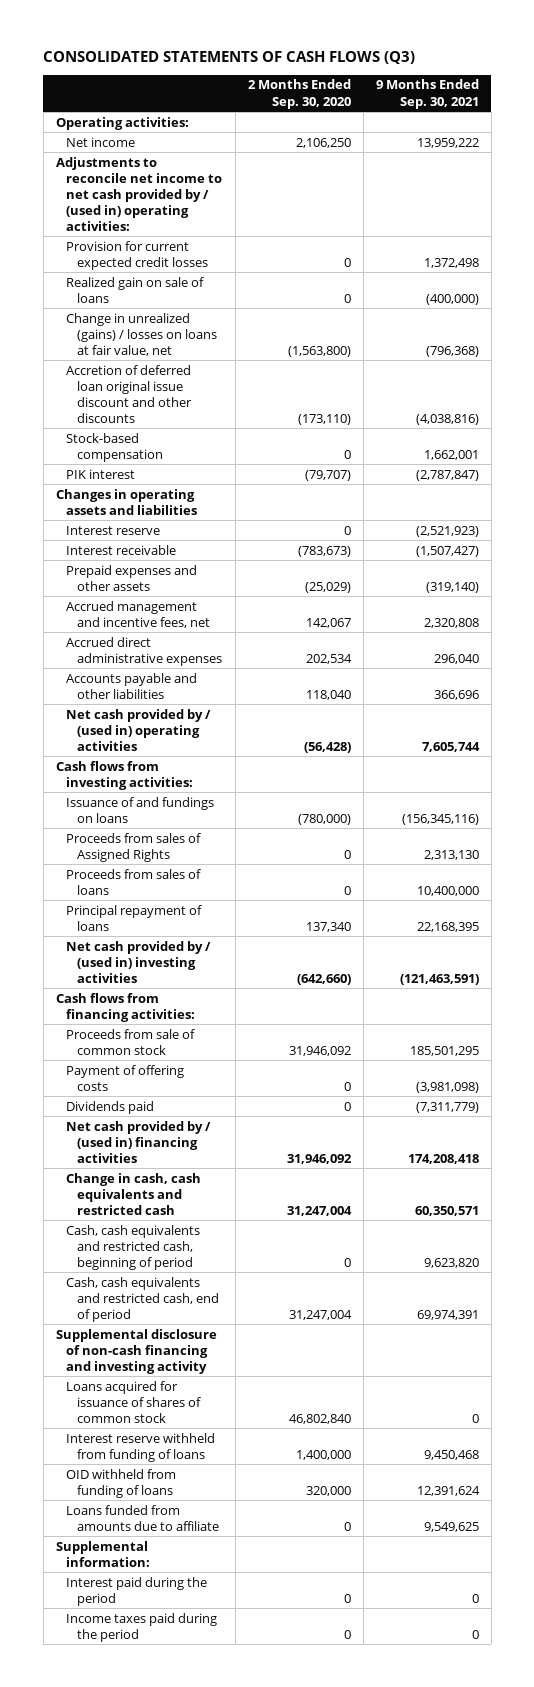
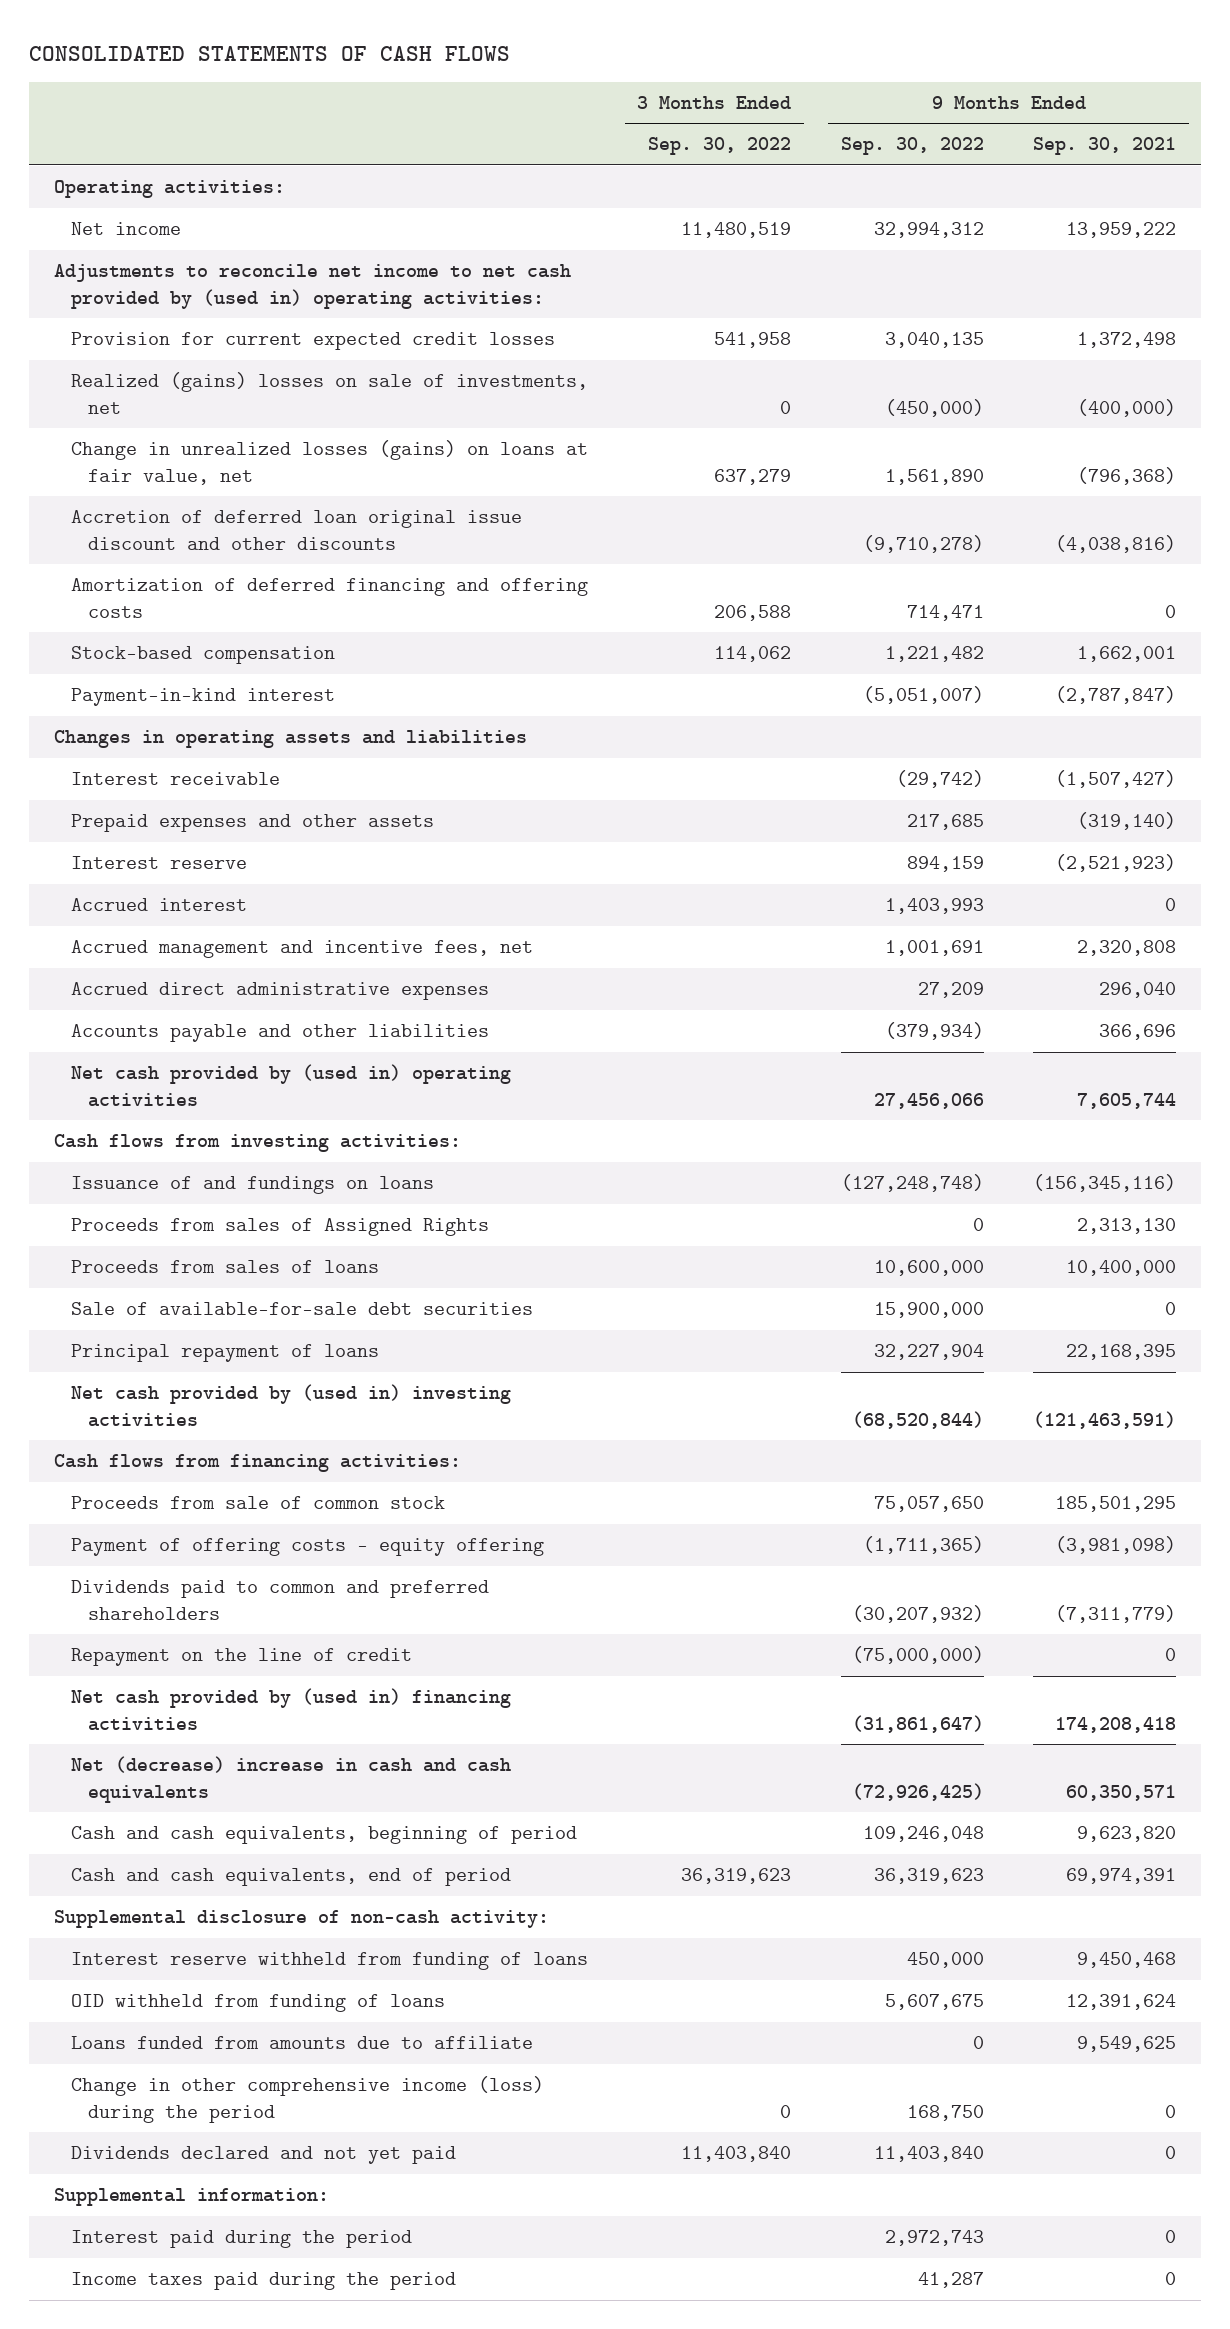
- CONSOLIDATED STATEMENTS OF CASH FLOWS (Q3)
+ CONSOLIDATED STATEMENTS OF CASH FLOWS
- | 2 Months Ended Sep. 30, 2020 | 9 Months Ended Sep. 30, 2021
+ | 3 Months Ended Sep. 30, 2022 | 9 Months Ended Sep. 30, 2022 | 9 Months Ended Sep. 30, 2021
- Adjustments to reconcile net income to net cash provided by / (used in) operating activities:
+ Adjustments to reconcile net income to net cash provided by (used in) operating activities:
- Realized gain on sale of loans | 0 | (400,000)
- Change in unrealized (gains) / losses on loans at fair value, net | (1,563,800) | (796,368)
+ Realized (gains) losses on sale of investments, net | 0 | (450,000) | (400,000)
+ Change in unrealized losses (gains) on loans at fair value, net | 637,279 | 1,561,890 | (796,368)
+ Amortization of deferred financing and offering costs | 206,588 | 714,471 | 0
- PIK interest | (79,707) | (2,787,847)
+ Payment-in-kind interest | | (5,051,007) | (2,787,847)
moved down: Interest reserve | | 894,159 | (2,521,923)
+ Accrued interest | | 1,403,993 | 0
- Net cash provided by / (used in) operating activities | (56,428) | 7,605,744
+ Net cash provided by (used in) operating activities | | 27,456,066 | 7,605,744
+ Sale of available-for-sale debt securities | | 15,900,000 | 0
- Net cash provided by / (used in) investing activities | (642,660) | (121,463,591)
+ Net cash provided by (used in) investing activities | | (68,520,844) | (121,463,591)
- Payment of offering costs | 0 | (3,981,098)
- Dividends paid | 0 | (7,311,779)
- Net cash provided by / (used in) financing activities | 31,946,092 | 174,208,418
- Change in cash, cash equivalents and restricted cash | 31,247,004 | 60,350,571
- Cash, cash equivalents and restricted cash, beginning of period | 0 | 9,623,820
- Cash, cash equivalents and restricted cash, end of period | 31,247,004 | 69,974,391
- Supplemental disclosure of non-cash financing and investing activity
- Loans acquired for issuance of shares of common stock | 46,802,840 | 0
+ Payment of offering costs - equity offering | | (1,711,365) | (3,981,098)
+ Dividends paid to common and preferred shareholders | | (30,207,932) | (7,311,779)
+ Repayment on the line of credit | | (75,000,000) | 0
+ Net cash provided by (used in) financing activities | | (31,861,647) | 174,208,418
+ Net (decrease) increase in cash and cash equivalents | | (72,926,425) | 60,350,571
+ Cash and cash equivalents, beginning of period | | 109,246,048 | 9,623,820
+ Cash and cash equivalents, end of period | 36,319,623 | 36,319,623 | 69,974,391
+ Supplemental disclosure of non-cash activity:
+ Change in other comprehensive income (loss) during the period | 0 | 168,750 | 0
+ Dividends declared and not yet paid | 11,403,840 | 11,403,840 | 0

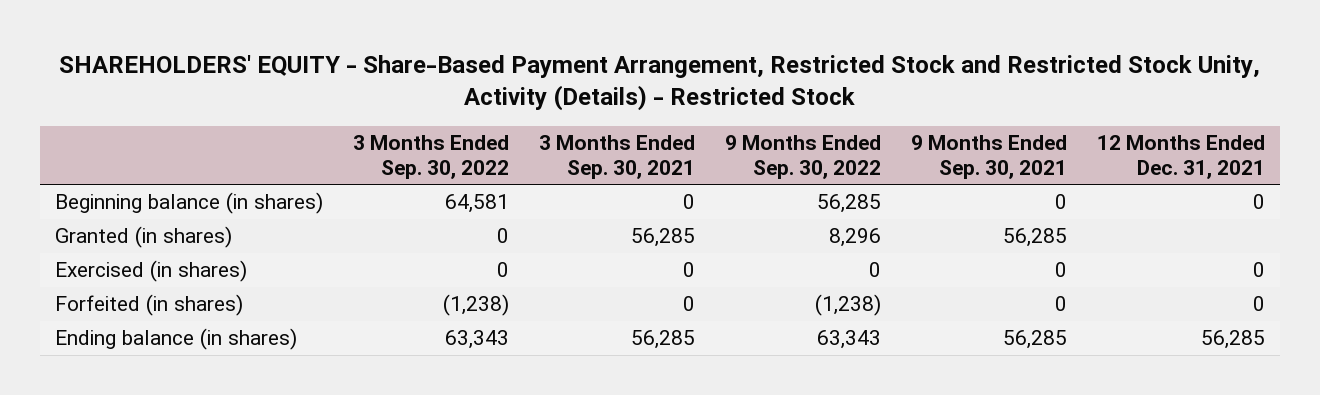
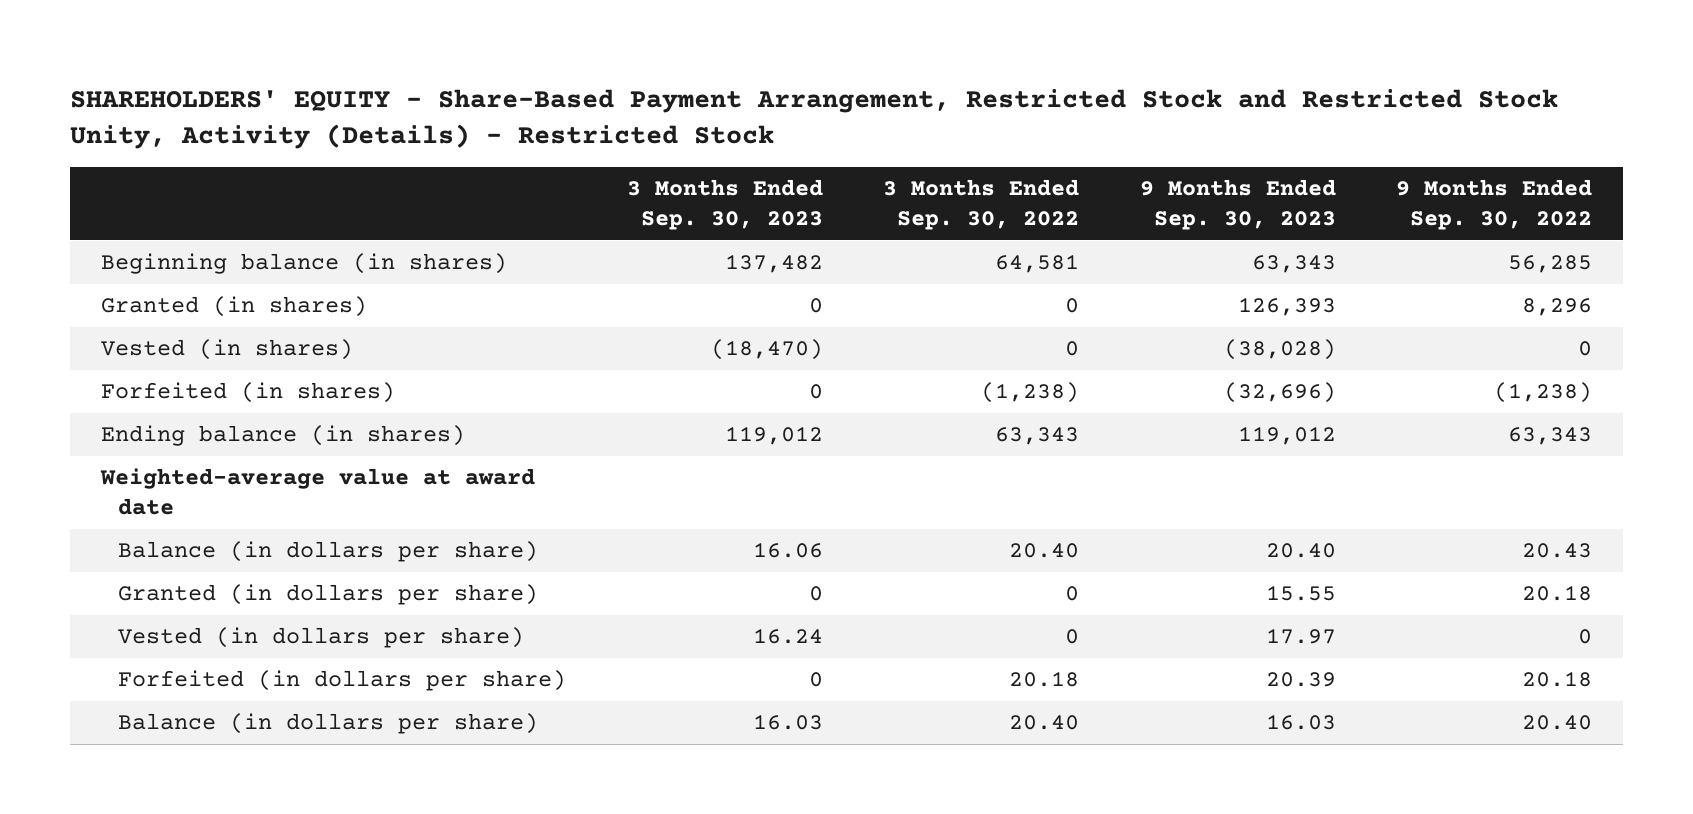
- | 3 Months Ended Sep. 30, 2022 | 3 Months Ended Sep. 30, 2021 | 9 Months Ended Sep. 30, 2022 | 9 Months Ended Sep. 30, 2021 | 12 Months Ended Dec. 31, 2021
+ | 3 Months Ended Sep. 30, 2023 | 3 Months Ended Sep. 30, 2022 | 9 Months Ended Sep. 30, 2023 | 9 Months Ended Sep. 30, 2022
- Exercised (in shares) | 0 | 0 | 0 | 0 | 0
+ Vested (in shares) | (18,470) | 0 | (38,028) | 0
+ Weighted-average value at award date
+ Balance (in dollars per share) | 16.06 | 20.40 | 20.40 | 20.43
+ Granted (in dollars per share) | 0 | 0 | 15.55 | 20.18
+ Vested (in dollars per share) | 16.24 | 0 | 17.97 | 0
+ Forfeited (in dollars per share) | 0 | 20.18 | 20.39 | 20.18
+ Balance (in dollars per share) | 16.03 | 20.40 | 16.03 | 20.40

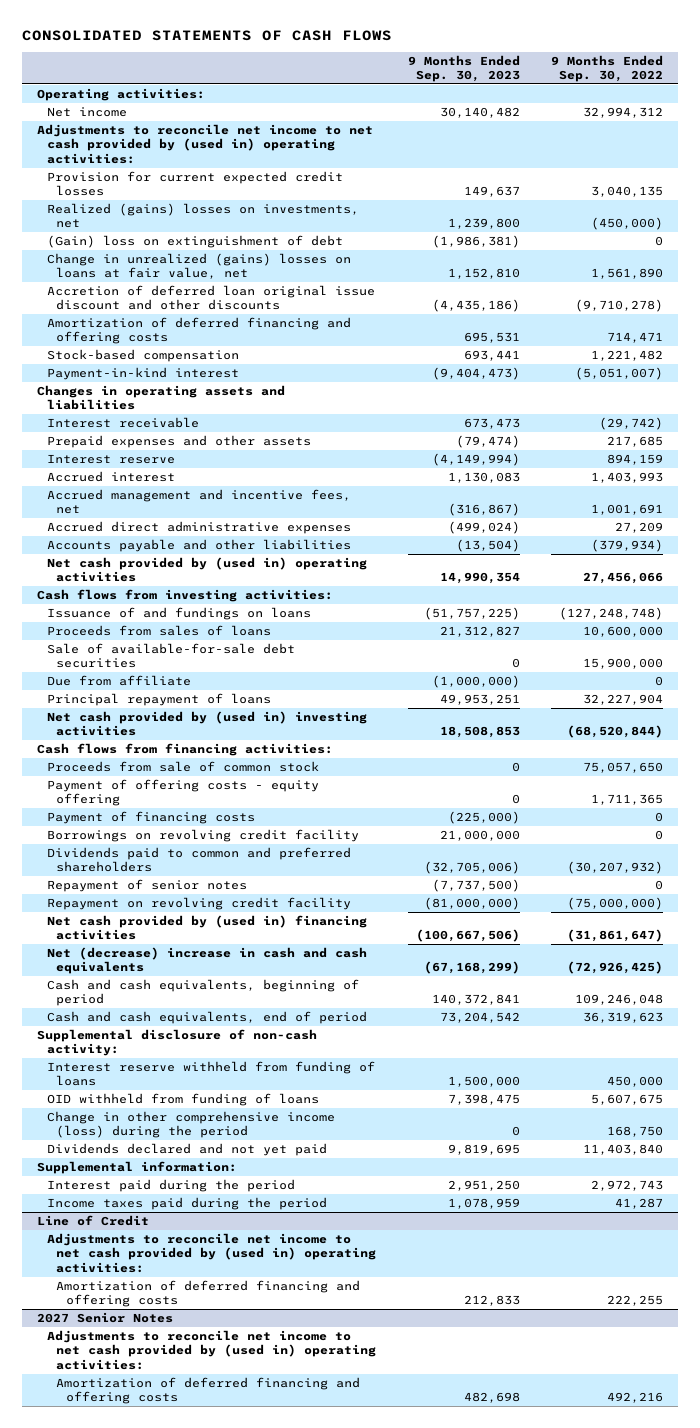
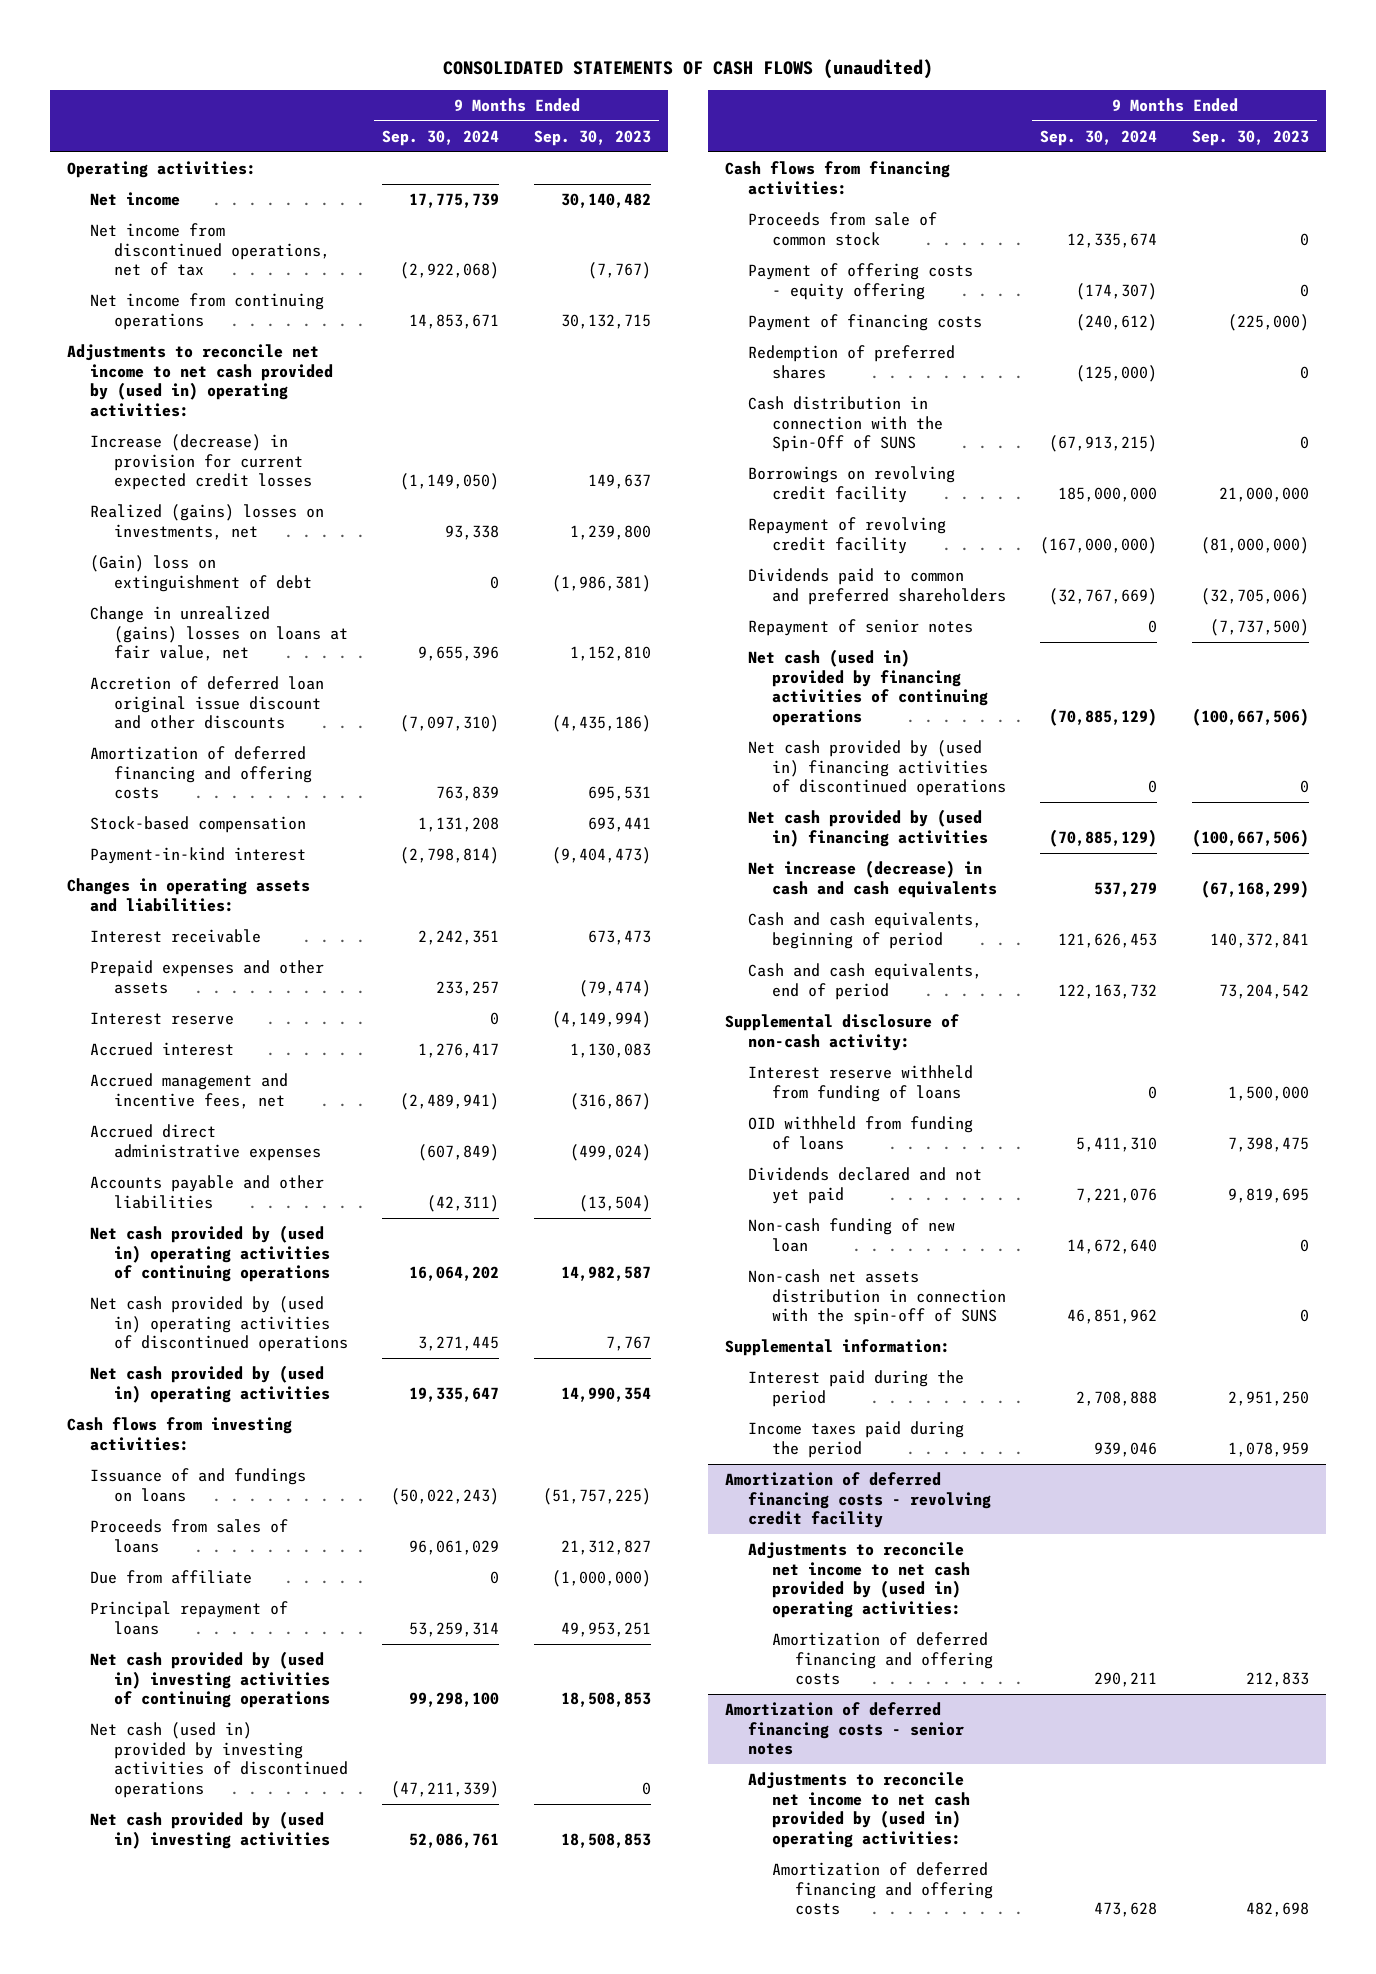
- CONSOLIDATED STATEMENTS OF CASH FLOWS
+ CONSOLIDATED STATEMENTS OF CASH FLOWS (unaudited)
- | 9 Months Ended Sep. 30, 2023 | 9 Months Ended Sep. 30, 2022
+ | 9 Months Ended Sep. 30, 2024 | 9 Months Ended Sep. 30, 2023
+ Net income from discontinued operations, net of tax | (2,922,068) | (7,767)
+ Net income from continuing operations | 14,853,671 | 30,132,715
- Provision for current expected credit losses | 149,637 | 3,040,135
+ Increase (decrease) in provision for current expected credit losses | (1,149,050) | 149,637
- Changes in operating assets and liabilities
+ Changes in operating assets and liabilities:
+ Net cash provided by (used in) operating activities of continuing operations | 16,064,202 | 14,982,587
+ Net cash provided by (used in) operating activities of discontinued operations | 3,271,445 | 7,767
- Sale of available-for-sale debt securities | 0 | 15,900,000
+ Net cash provided by (used in) investing activities of continuing operations | 99,298,100 | 18,508,853
+ Net cash (used in) provided by investing activities of discontinued operations | (47,211,339) | 0
+ Redemption of preferred shares | (125,000) | 0
+ Cash distribution in connection with the Spin-Off of SUNS | (67,913,215) | 0
+ Repayment of revolving credit facility | (167,000,000) | (81,000,000)
- Repayment on revolving credit facility | (81,000,000) | (75,000,000)
+ Net cash (used in) provided by financing activities of continuing operations | (70,885,129) | (100,667,506)
+ Net cash provided by (used in) financing activities of discontinued operations | 0 | 0
- Net (decrease) increase in cash and cash equivalents | (67,168,299) | (72,926,425)
+ Net increase (decrease) in cash and cash equivalents | 537,279 | (67,168,299)
- Change in other comprehensive income (loss) during the period | 0 | 168,750
+ Non-cash funding of new loan | 14,672,640 | 0
+ Non-cash net assets distribution in connection with the spin-off of SUNS | 46,851,962 | 0
- Line of Credit
+ Amortization of deferred financing costs - revolving credit facility
- 2027 Senior Notes
+ Amortization of deferred financing costs - senior notes

